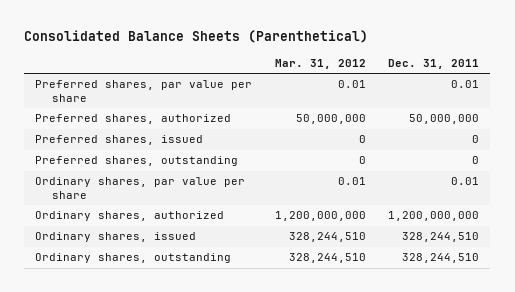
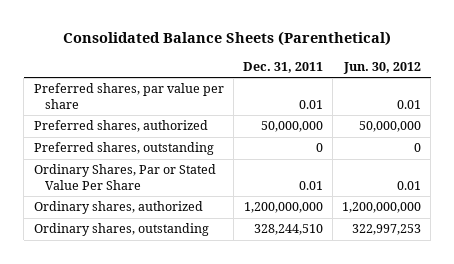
- | Mar. 31, 2012 | Dec. 31, 2011
+ | Dec. 31, 2011 | Jun. 30, 2012
- Preferred shares, issued | 0 | 0
- Ordinary shares, par value per share | 0.01 | 0.01
+ Ordinary Shares, Par or Stated Value Per Share | 0.01 | 0.01
- Ordinary shares, issued | 328,244,510 | 328,244,510

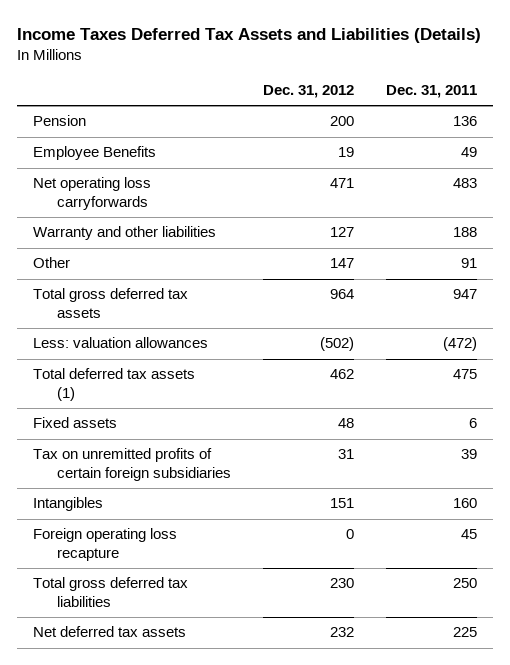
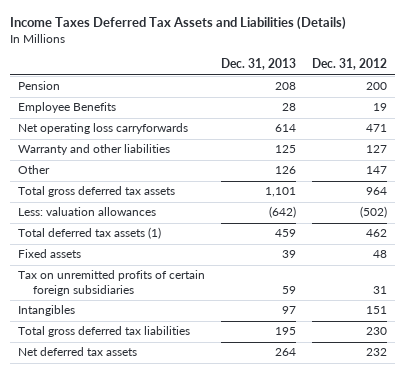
- | Dec. 31, 2012 | Dec. 31, 2011
+ | Dec. 31, 2013 | Dec. 31, 2012
- Foreign operating loss recapture | 0 | 45

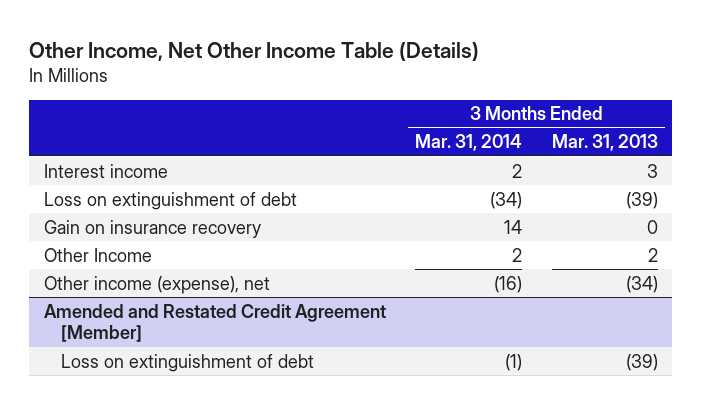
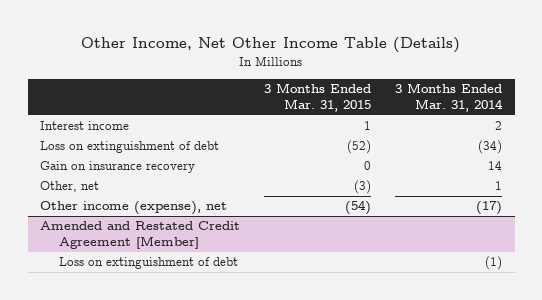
- | 3 Months Ended Mar. 31, 2014 | 3 Months Ended Mar. 31, 2013
+ | 3 Months Ended Mar. 31, 2015 | 3 Months Ended Mar. 31, 2014
- Other Income | 2 | 2
- Other income (expense), net | (16) | (34)
+ Other, net | (3) | 1
+ Other income (expense), net | (54) | (17)

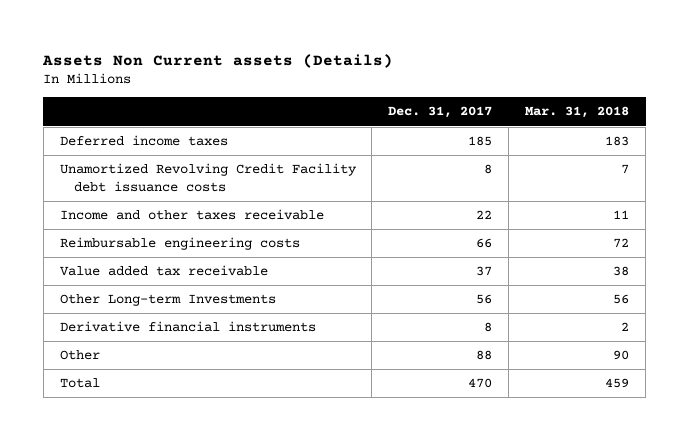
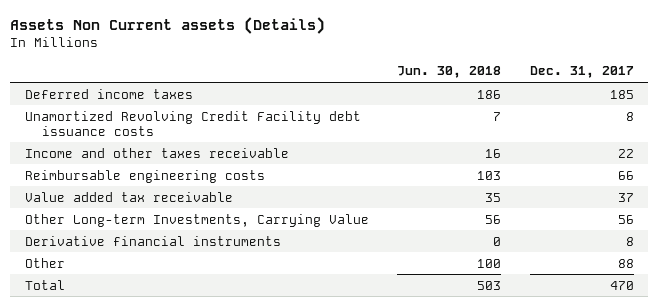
- | Dec. 31, 2017 | Mar. 31, 2018
+ | Jun. 30, 2018 | Dec. 31, 2017
- Other Long-term Investments | 56 | 56
+ Other Long-term Investments, Carrying Value | 56 | 56

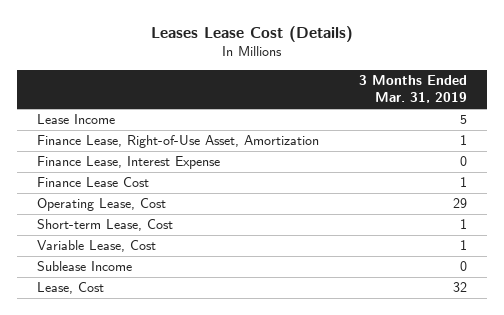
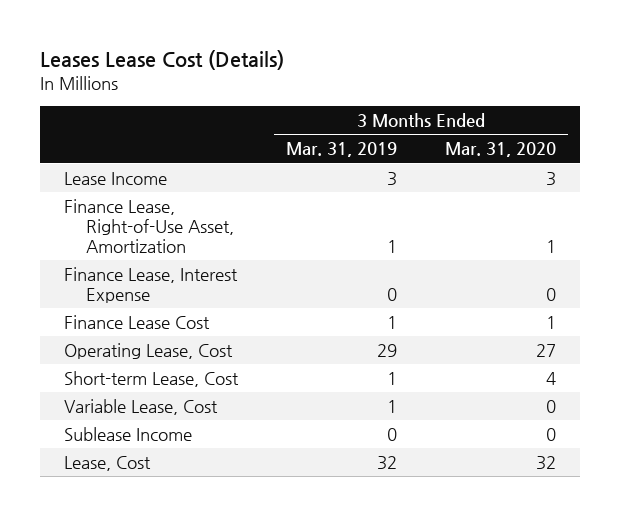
- | 3 Months Ended Mar. 31, 2019
+ | 3 Months Ended Mar. 31, 2019 | 3 Months Ended Mar. 31, 2020
- Lease Income | 5
+ Lease Income | 3 | 3

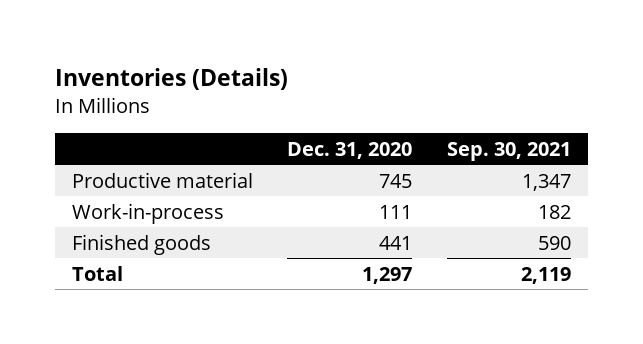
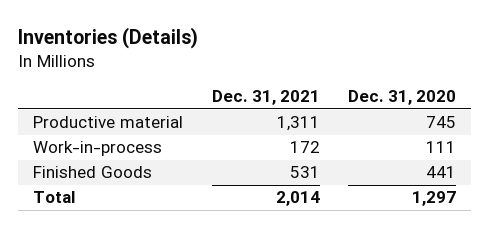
- | Dec. 31, 2020 | Sep. 30, 2021
+ | Dec. 31, 2021 | Dec. 31, 2020
- Finished goods | 441 | 590
+ Finished Goods | 531 | 441

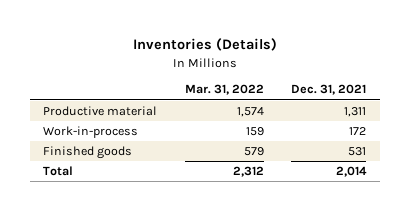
- | Dec. 31, 2021 | Dec. 31, 2020
+ | Mar. 31, 2022 | Dec. 31, 2021
- Finished Goods | 531 | 441
+ Finished goods | 579 | 531

